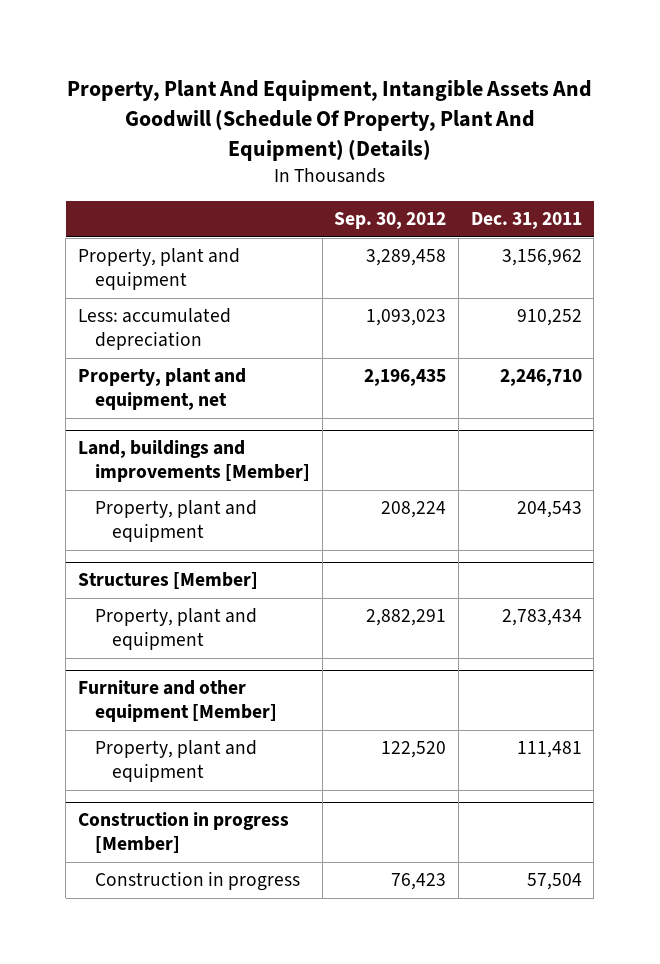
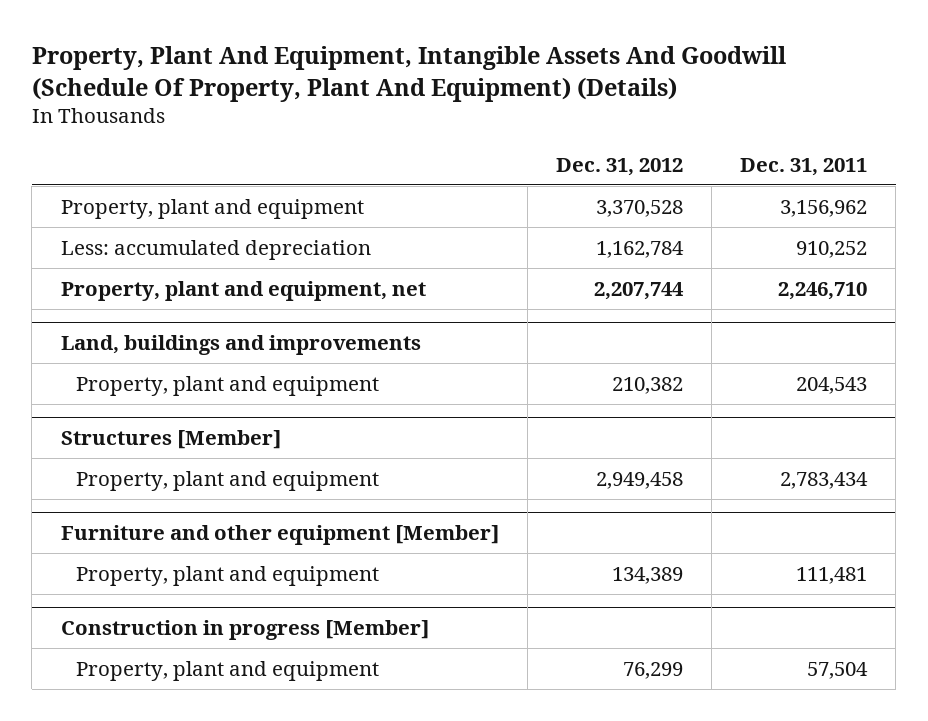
- | Sep. 30, 2012 | Dec. 31, 2011
+ | Dec. 31, 2012 | Dec. 31, 2011
- Land, buildings and improvements [Member]
+ Land, buildings and improvements
@ Construction in progress [Member]
- Construction in progress | 76,423 | 57,504
+ Property, plant and equipment | 76,299 | 57,504

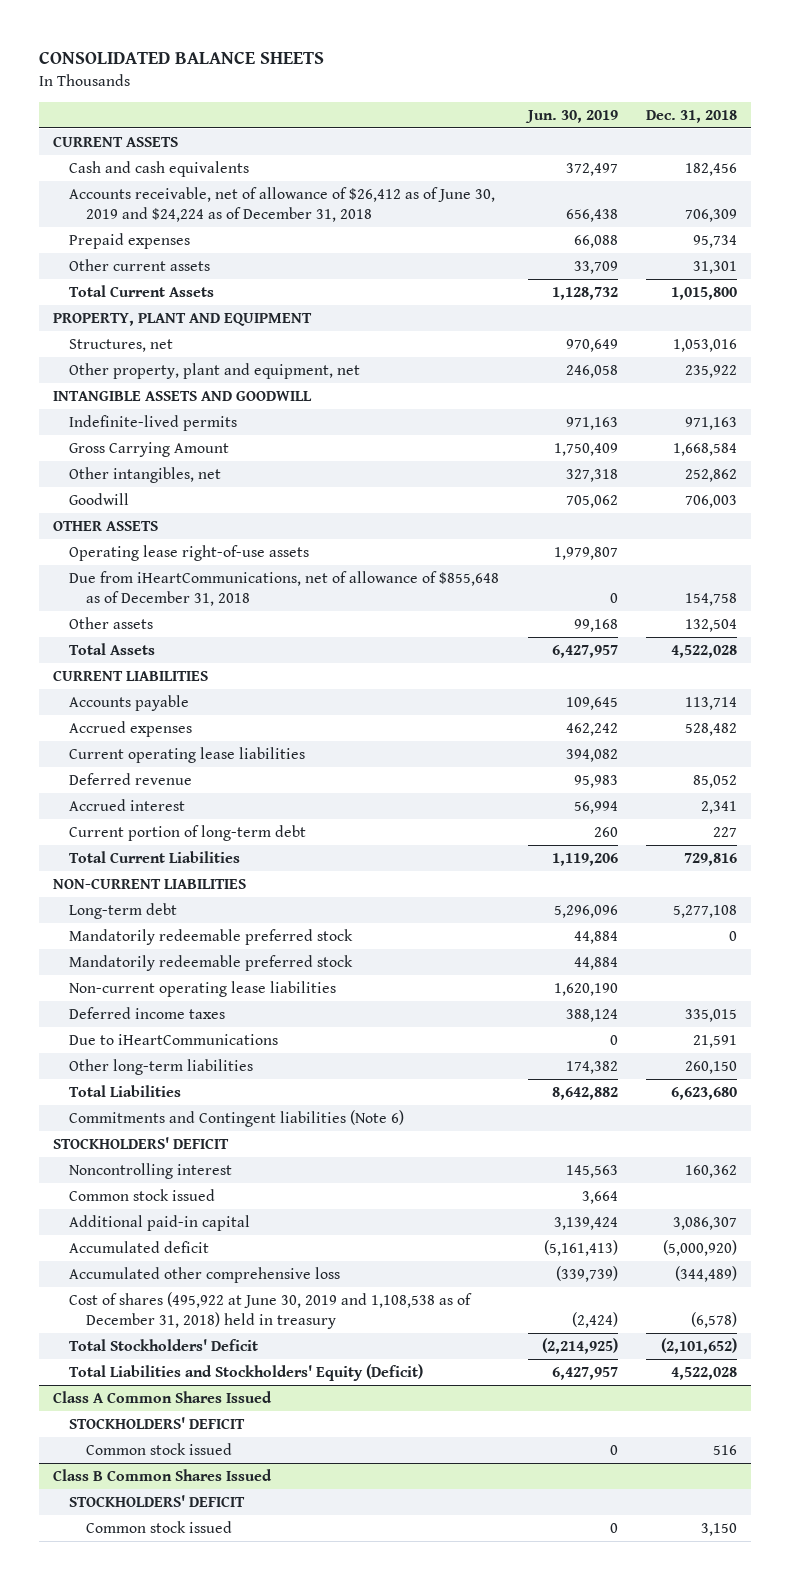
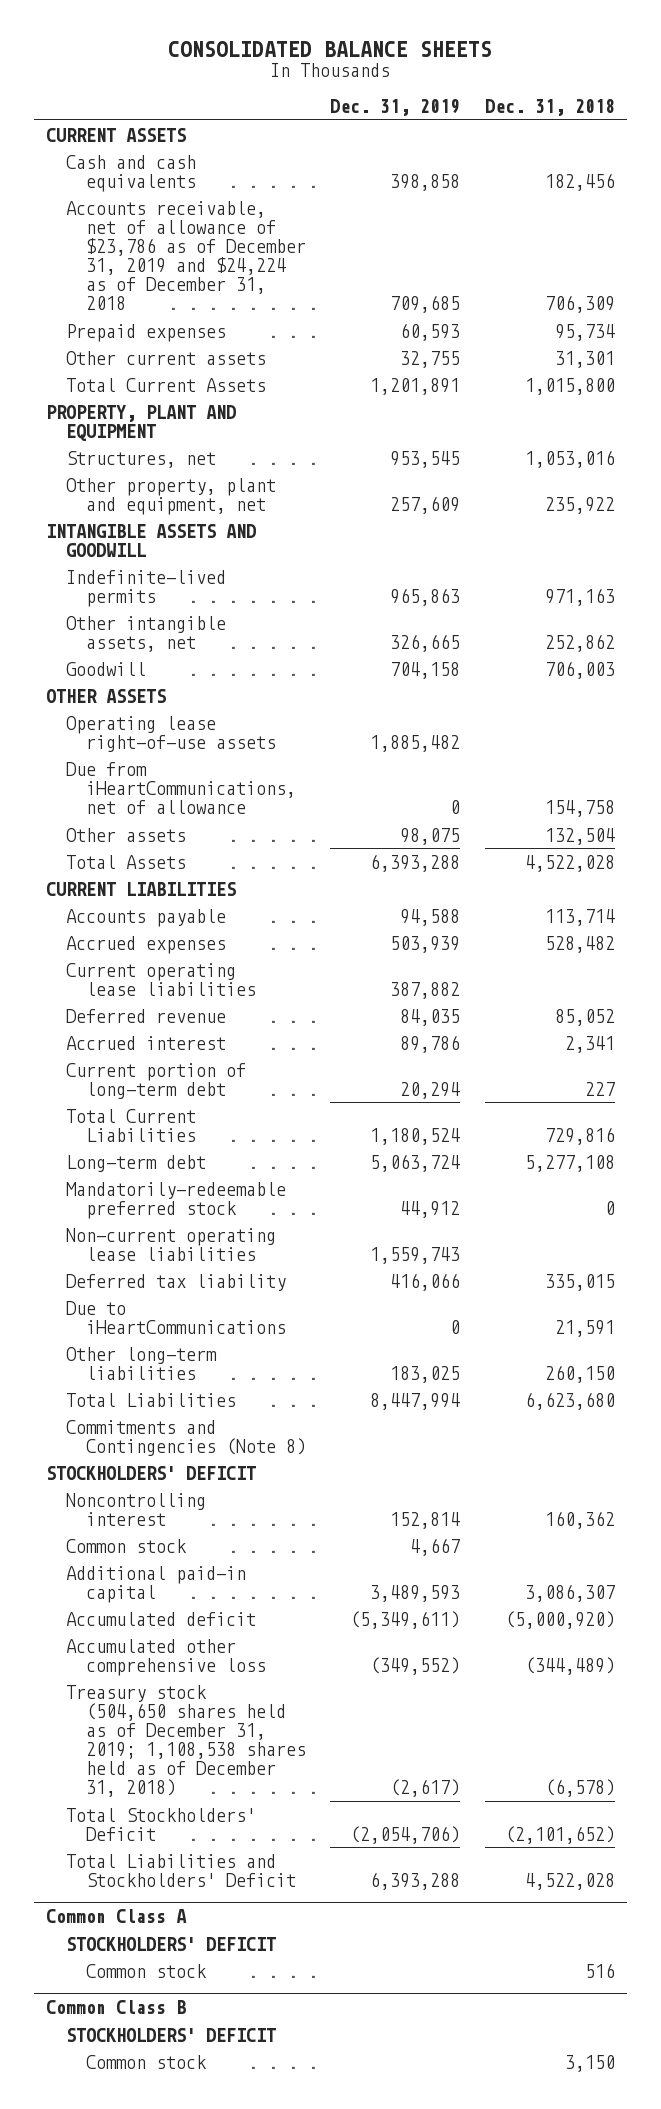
- | Jun. 30, 2019 | Dec. 31, 2018
+ | Dec. 31, 2019 | Dec. 31, 2018
- Accounts receivable, net of allowance of $26,412 as of June 30, 2019 and $24,224 as of December 31, 2018 | 656,438 | 706,309
+ Accounts receivable, net of allowance of $23,786 as of December 31, 2019 and $24,224 as of December 31, 2018 | 709,685 | 706,309
- Gross Carrying Amount | 1,750,409 | 1,668,584
- Other intangibles, net | 327,318 | 252,862
+ Other intangible assets, net | 326,665 | 252,862
- Due from iHeartCommunications, net of allowance of $855,648 as of December 31, 2018 | 0 | 154,758
+ Due from iHeartCommunications, net of allowance | 0 | 154,758
- NON-CURRENT LIABILITIES
- Mandatorily redeemable preferred stock | 44,884 | 0
- Mandatorily redeemable preferred stock | 44,884 |
+ Mandatorily-redeemable preferred stock | 44,912 | 0
- Deferred income taxes | 388,124 | 335,015
+ Deferred tax liability | 416,066 | 335,015
- Commitments and Contingent liabilities (Note 6)
+ Commitments and Contingencies (Note 8)
- Common stock issued | 3,664 |
+ Common stock | 4,667 |
- Cost of shares (495,922 at June 30, 2019 and 1,108,538 as of December 31, 2018) held in treasury | (2,424) | (6,578)
+ Treasury stock (504,650 shares held as of December 31, 2019; 1,108,538 shares held as of December 31, 2018) | (2,617) | (6,578)
- Total Liabilities and Stockholders' Equity (Deficit) | 6,427,957 | 4,522,028
- Class A Common Shares Issued
+ Total Liabilities and Stockholders' Deficit | 6,393,288 | 4,522,028
+ Common Class A
- Common stock issued | 0 | 516
- Class B Common Shares Issued
+ Common stock | | 516
+ Common Class B
- Common stock issued | 0 | 3,150
+ Common stock | | 3,150

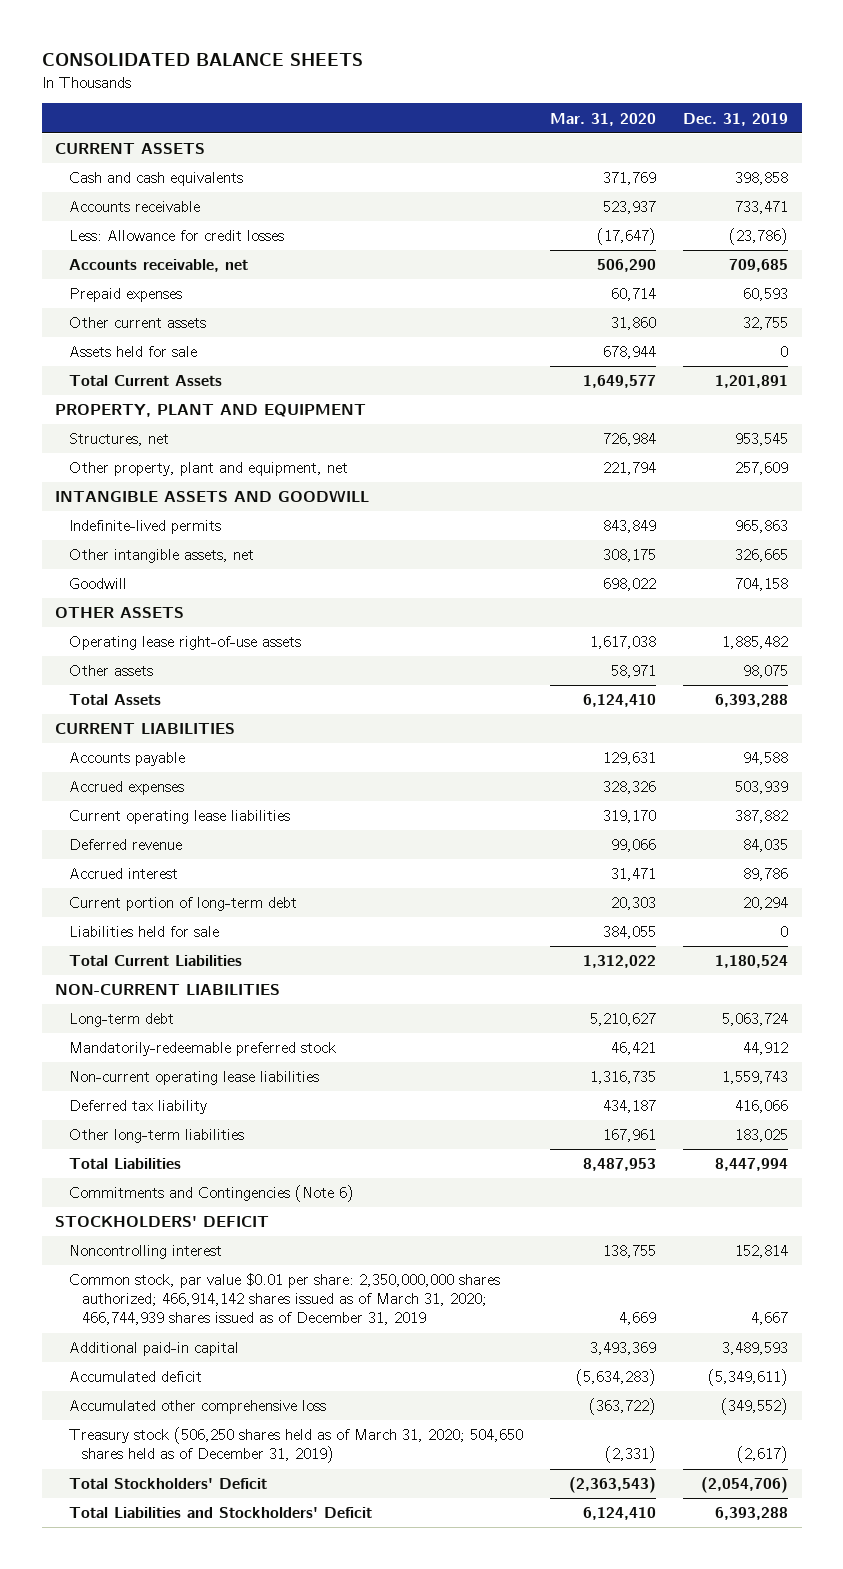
- | Dec. 31, 2019 | Dec. 31, 2018
+ | Mar. 31, 2020 | Dec. 31, 2019
- Accounts receivable, net of allowance of $23,786 as of December 31, 2019 and $24,224 as of December 31, 2018 | 709,685 | 706,309
+ Accounts receivable | 523,937 | 733,471
+ Less: Allowance for credit losses | (17,647) | (23,786)
+ Accounts receivable, net | 506,290 | 709,685
+ Assets held for sale | 678,944 | 0
- Due from iHeartCommunications, net of allowance | 0 | 154,758
+ Liabilities held for sale | 384,055 | 0
+ NON-CURRENT LIABILITIES
- Due to iHeartCommunications | 0 | 21,591
- Commitments and Contingencies (Note 8)
+ Commitments and Contingencies (Note 6)
- Common stock | 4,667 |
+ Common stock, par value $0.01 per share: 2,350,000,000 shares authorized; 466,914,142 shares issued as of March 31, 2020; 466,744,939 shares issued as of December 31, 2019 | 4,669 | 4,667
- Treasury stock (504,650 shares held as of December 31, 2019; 1,108,538 shares held as of December 31, 2018) | (2,617) | (6,578)
+ Treasury stock (506,250 shares held as of March 31, 2020; 504,650 shares held as of December 31, 2019) | (2,331) | (2,617)
- Common Class A
- STOCKHOLDERS' DEFICIT
- Common stock | | 516
- Common Class B
- STOCKHOLDERS' DEFICIT
- Common stock | | 3,150

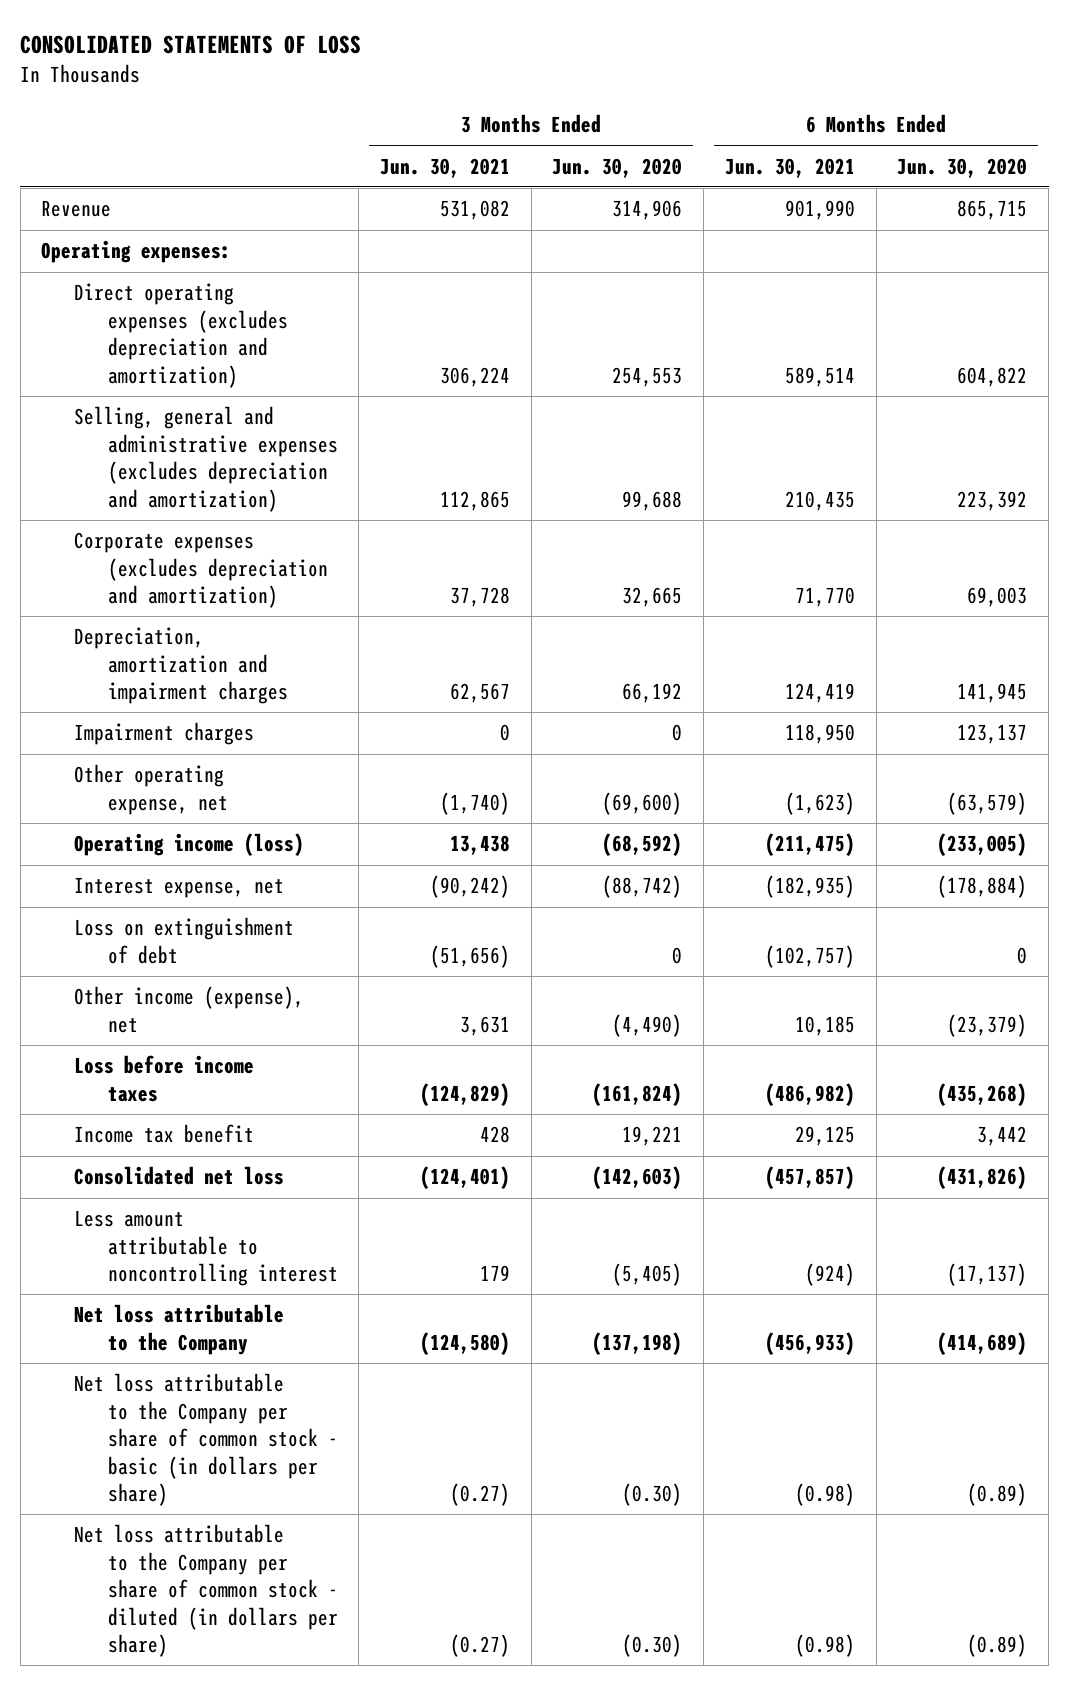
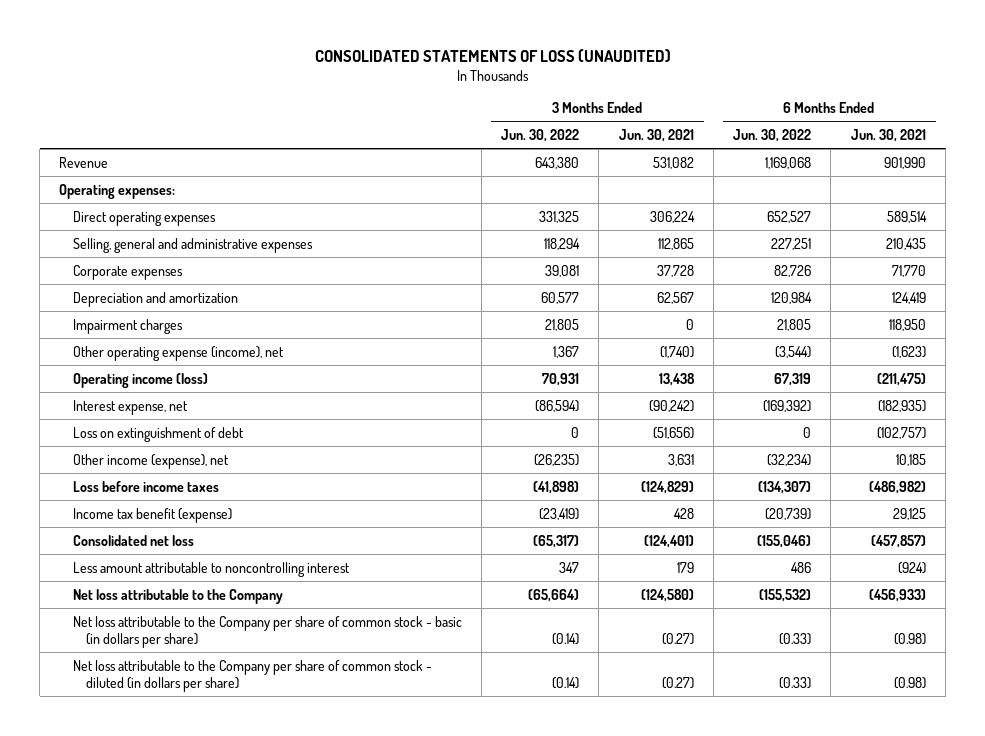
- CONSOLIDATED STATEMENTS OF LOSS
+ CONSOLIDATED STATEMENTS OF LOSS (UNAUDITED)
- | 3 Months Ended Jun. 30, 2021 | 3 Months Ended Jun. 30, 2020 | 6 Months Ended Jun. 30, 2021 | 6 Months Ended Jun. 30, 2020
+ | 3 Months Ended Jun. 30, 2022 | 3 Months Ended Jun. 30, 2021 | 6 Months Ended Jun. 30, 2022 | 6 Months Ended Jun. 30, 2021
- Direct operating expenses (excludes depreciation and amortization) | 306,224 | 254,553 | 589,514 | 604,822
- Selling, general and administrative expenses (excludes depreciation and amortization) | 112,865 | 99,688 | 210,435 | 223,392
- Corporate expenses (excludes depreciation and amortization) | 37,728 | 32,665 | 71,770 | 69,003
- Depreciation, amortization and impairment charges | 62,567 | 66,192 | 124,419 | 141,945
+ Direct operating expenses | 331,325 | 306,224 | 652,527 | 589,514
+ Selling, general and administrative expenses | 118,294 | 112,865 | 227,251 | 210,435
+ Corporate expenses | 39,081 | 37,728 | 82,726 | 71,770
+ Depreciation and amortization | 60,577 | 62,567 | 120,984 | 124,419
- Other operating expense, net | (1,740) | (69,600) | (1,623) | (63,579)
+ Other operating expense (income), net | 1,367 | (1,740) | (3,544) | (1,623)
- Income tax benefit | 428 | 19,221 | 29,125 | 3,442
+ Income tax benefit (expense) | (23,419) | 428 | (20,739) | 29,125

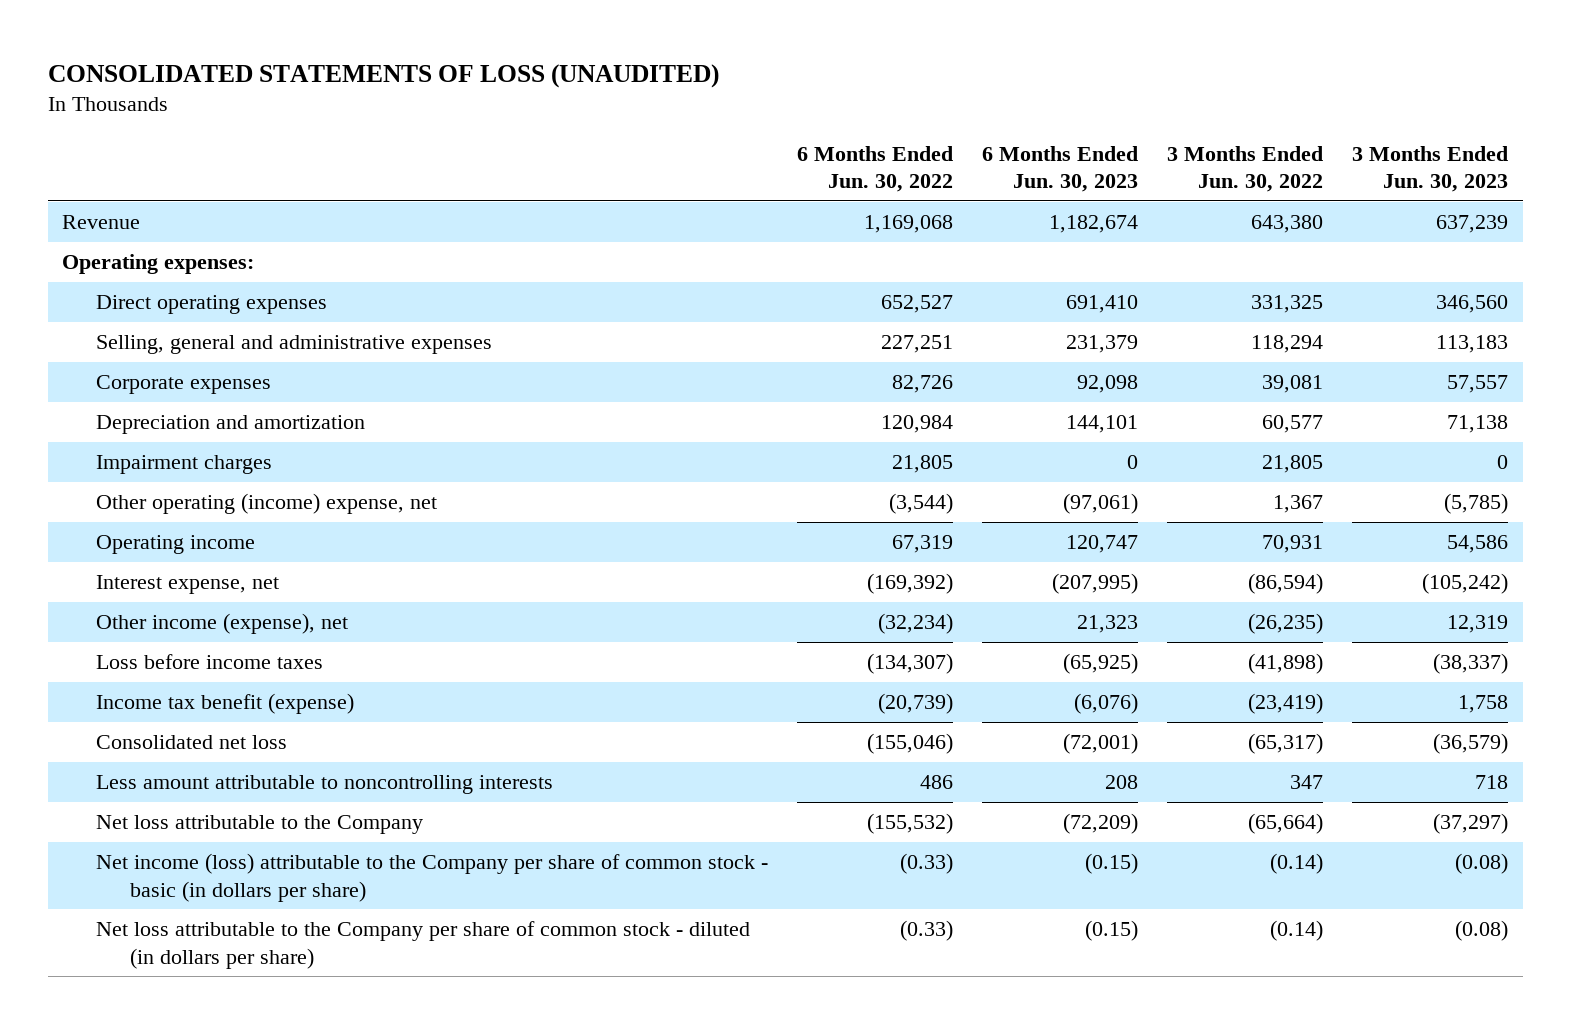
- | 3 Months Ended Jun. 30, 2022 | 3 Months Ended Jun. 30, 2021 | 6 Months Ended Jun. 30, 2022 | 6 Months Ended Jun. 30, 2021
+ | 6 Months Ended Jun. 30, 2022 | 6 Months Ended Jun. 30, 2023 | 3 Months Ended Jun. 30, 2022 | 3 Months Ended Jun. 30, 2023
- Other operating expense (income), net | 1,367 | (1,740) | (3,544) | (1,623)
- Operating income (loss) | 70,931 | 13,438 | 67,319 | (211,475)
+ Other operating (income) expense, net | (3,544) | (97,061) | 1,367 | (5,785)
+ Operating income | 67,319 | 120,747 | 70,931 | 54,586
- Loss on extinguishment of debt | 0 | (51,656) | 0 | (102,757)
- Less amount attributable to noncontrolling interest | 347 | 179 | 486 | (924)
+ Less amount attributable to noncontrolling interests | 486 | 208 | 347 | 718
- Net loss attributable to the Company per share of common stock - basic (in dollars per share) | (0.14) | (0.27) | (0.33) | (0.98)
+ Net income (loss) attributable to the Company per share of common stock - basic (in dollars per share) | (0.33) | (0.15) | (0.14) | (0.08)

